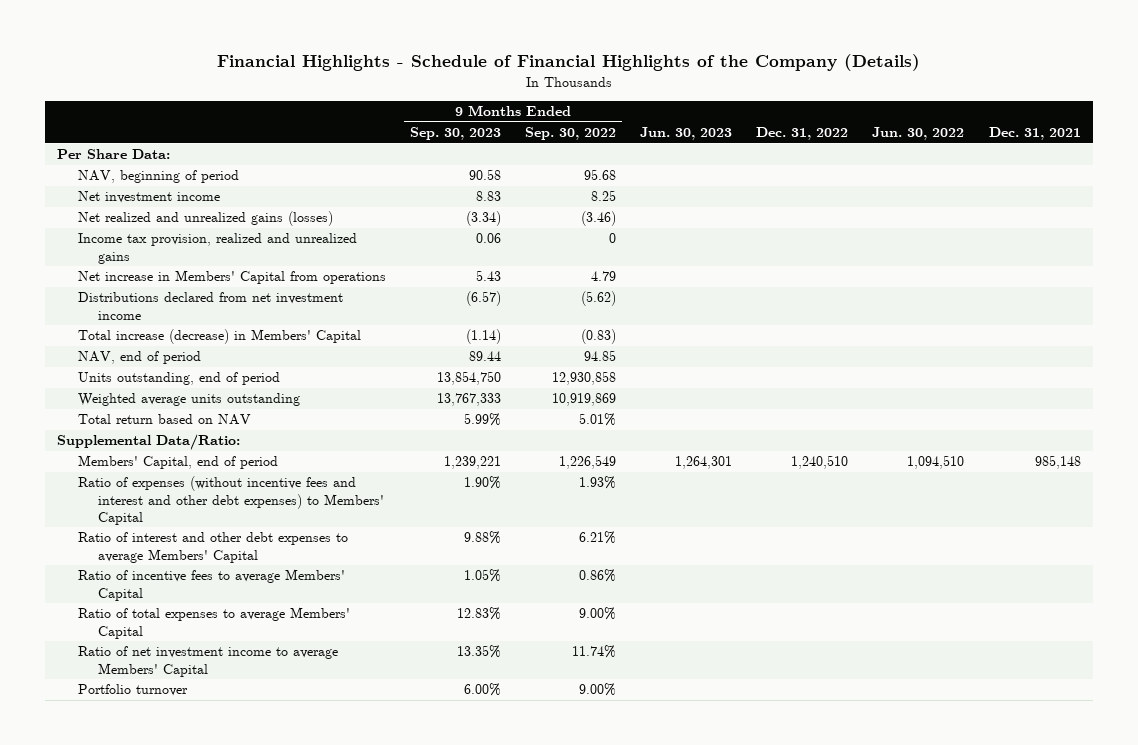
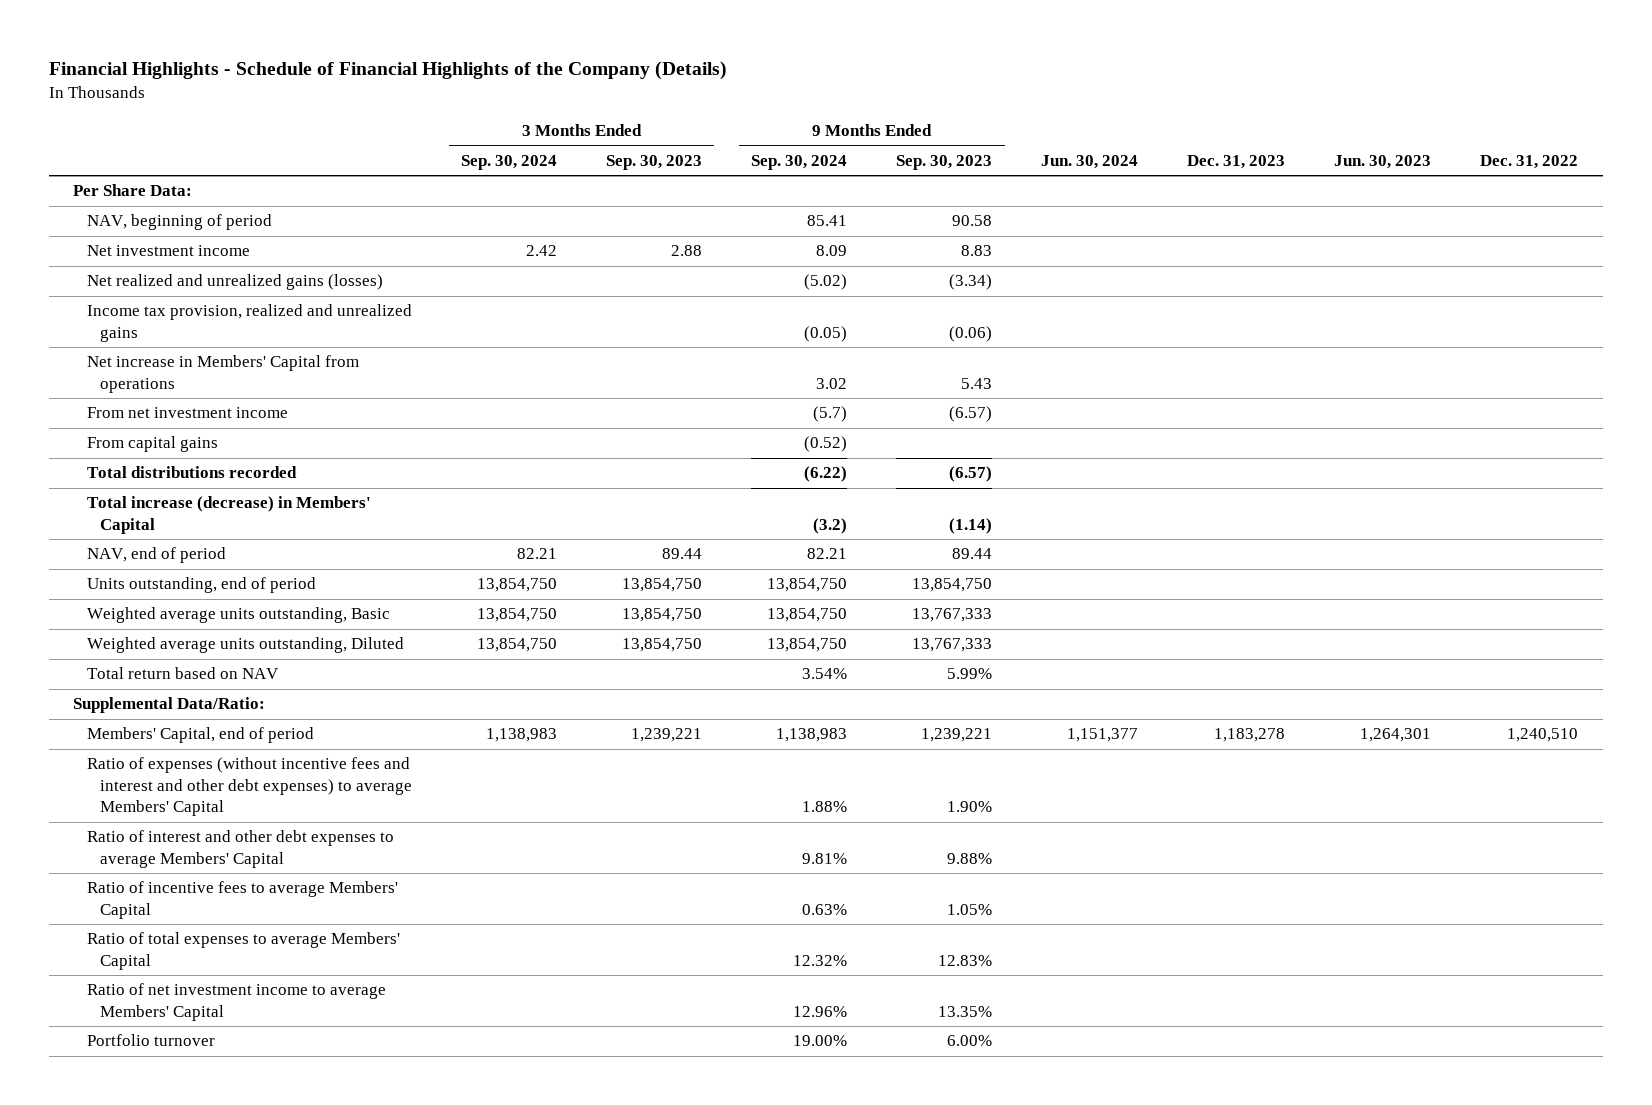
- | 9 Months Ended Sep. 30, 2023 | 9 Months Ended Sep. 30, 2022 | Jun. 30, 2023 | Dec. 31, 2022 | Jun. 30, 2022 | Dec. 31, 2021
+ | 3 Months Ended Sep. 30, 2024 | 3 Months Ended Sep. 30, 2023 | 9 Months Ended Sep. 30, 2024 | 9 Months Ended Sep. 30, 2023 | Jun. 30, 2024 | Dec. 31, 2023 | Jun. 30, 2023 | Dec. 31, 2022
- Income tax provision, realized and unrealized gains | 0.06 | 0 | | | |
+ Income tax provision, realized and unrealized gains | | | (0.05) | (0.06) | | | |
- Distributions declared from net investment income | (6.57) | (5.62) | | | |
+ From net investment income | | | (5.7) | (6.57) | | | |
+ From capital gains | | | (0.52) | | | | |
+ Total distributions recorded | | | (6.22) | (6.57) | | | |
- Weighted average units outstanding | 13,767,333 | 10,919,869 | | | |
+ Weighted average units outstanding, Basic | 13,854,750 | 13,854,750 | 13,854,750 | 13,767,333 | | | |
+ Weighted average units outstanding, Diluted | 13,854,750 | 13,854,750 | 13,854,750 | 13,767,333 | | | |
- Ratio of expenses (without incentive fees and interest and other debt expenses) to Members' Capital | 1.90% | 1.93% | | | |
+ Ratio of expenses (without incentive fees and interest and other debt expenses) to average Members' Capital | | | 1.88% | 1.90% | | | |

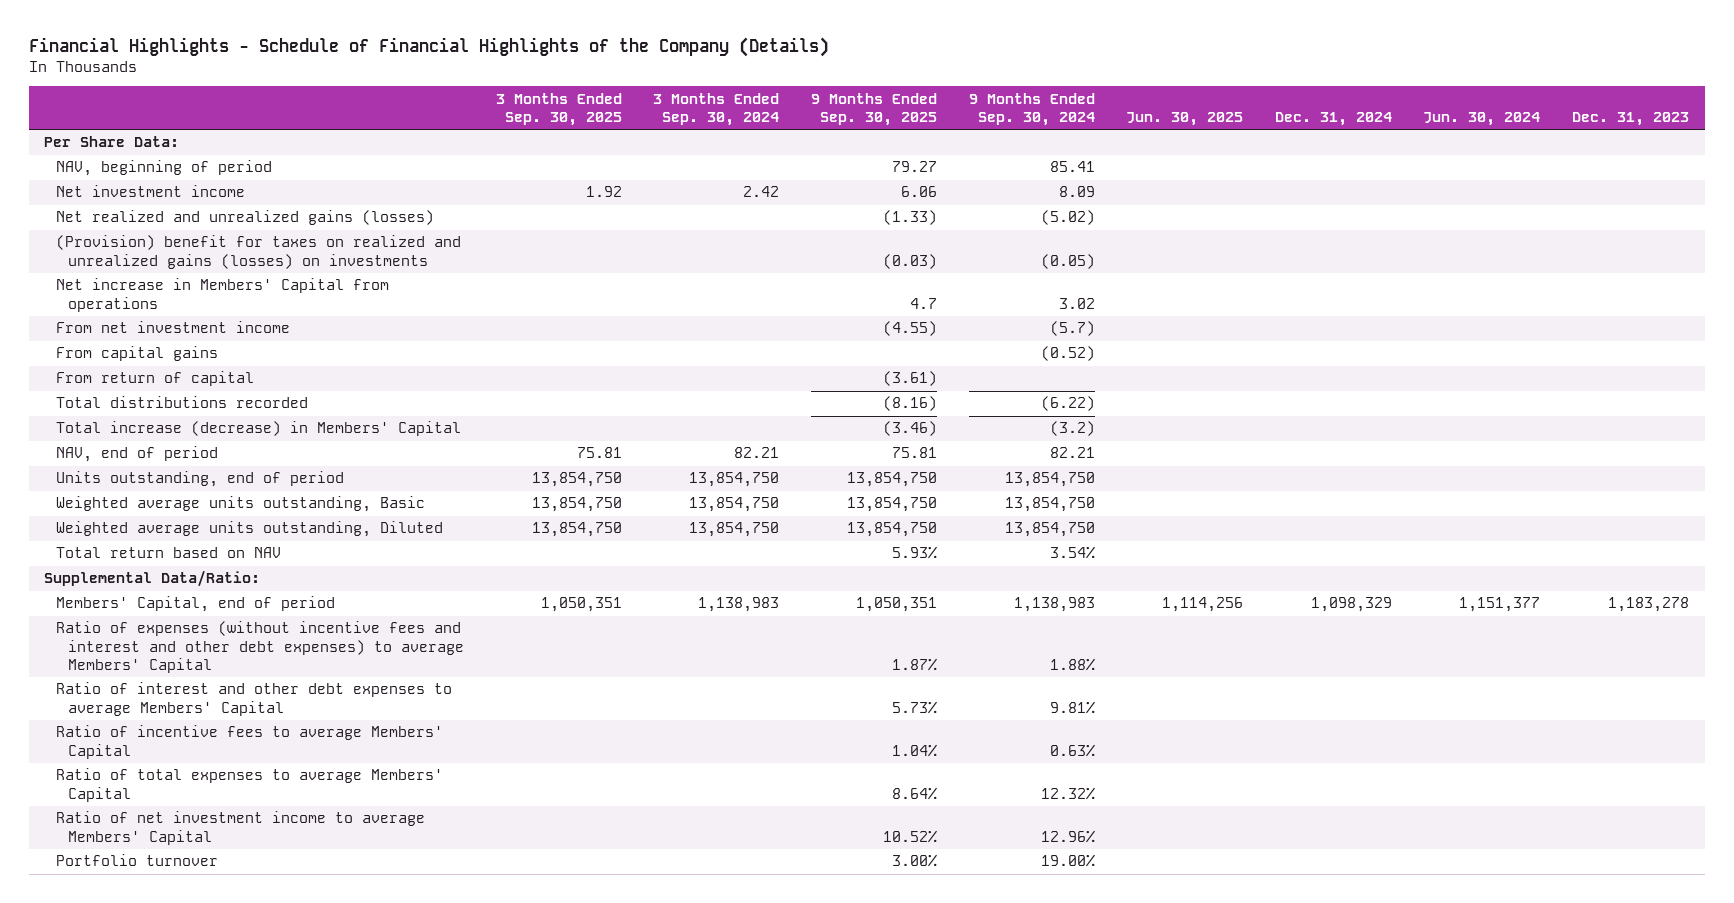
- | 3 Months Ended Sep. 30, 2024 | 3 Months Ended Sep. 30, 2023 | 9 Months Ended Sep. 30, 2024 | 9 Months Ended Sep. 30, 2023 | Jun. 30, 2024 | Dec. 31, 2023 | Jun. 30, 2023 | Dec. 31, 2022
+ | 3 Months Ended Sep. 30, 2025 | 3 Months Ended Sep. 30, 2024 | 9 Months Ended Sep. 30, 2025 | 9 Months Ended Sep. 30, 2024 | Jun. 30, 2025 | Dec. 31, 2024 | Jun. 30, 2024 | Dec. 31, 2023
- Income tax provision, realized and unrealized gains | | | (0.05) | (0.06) | | | |
+ (Provision) benefit for taxes on realized and unrealized gains (losses) on investments | | | (0.03) | (0.05) | | | |
+ From return of capital | | | (3.61) | | | | |

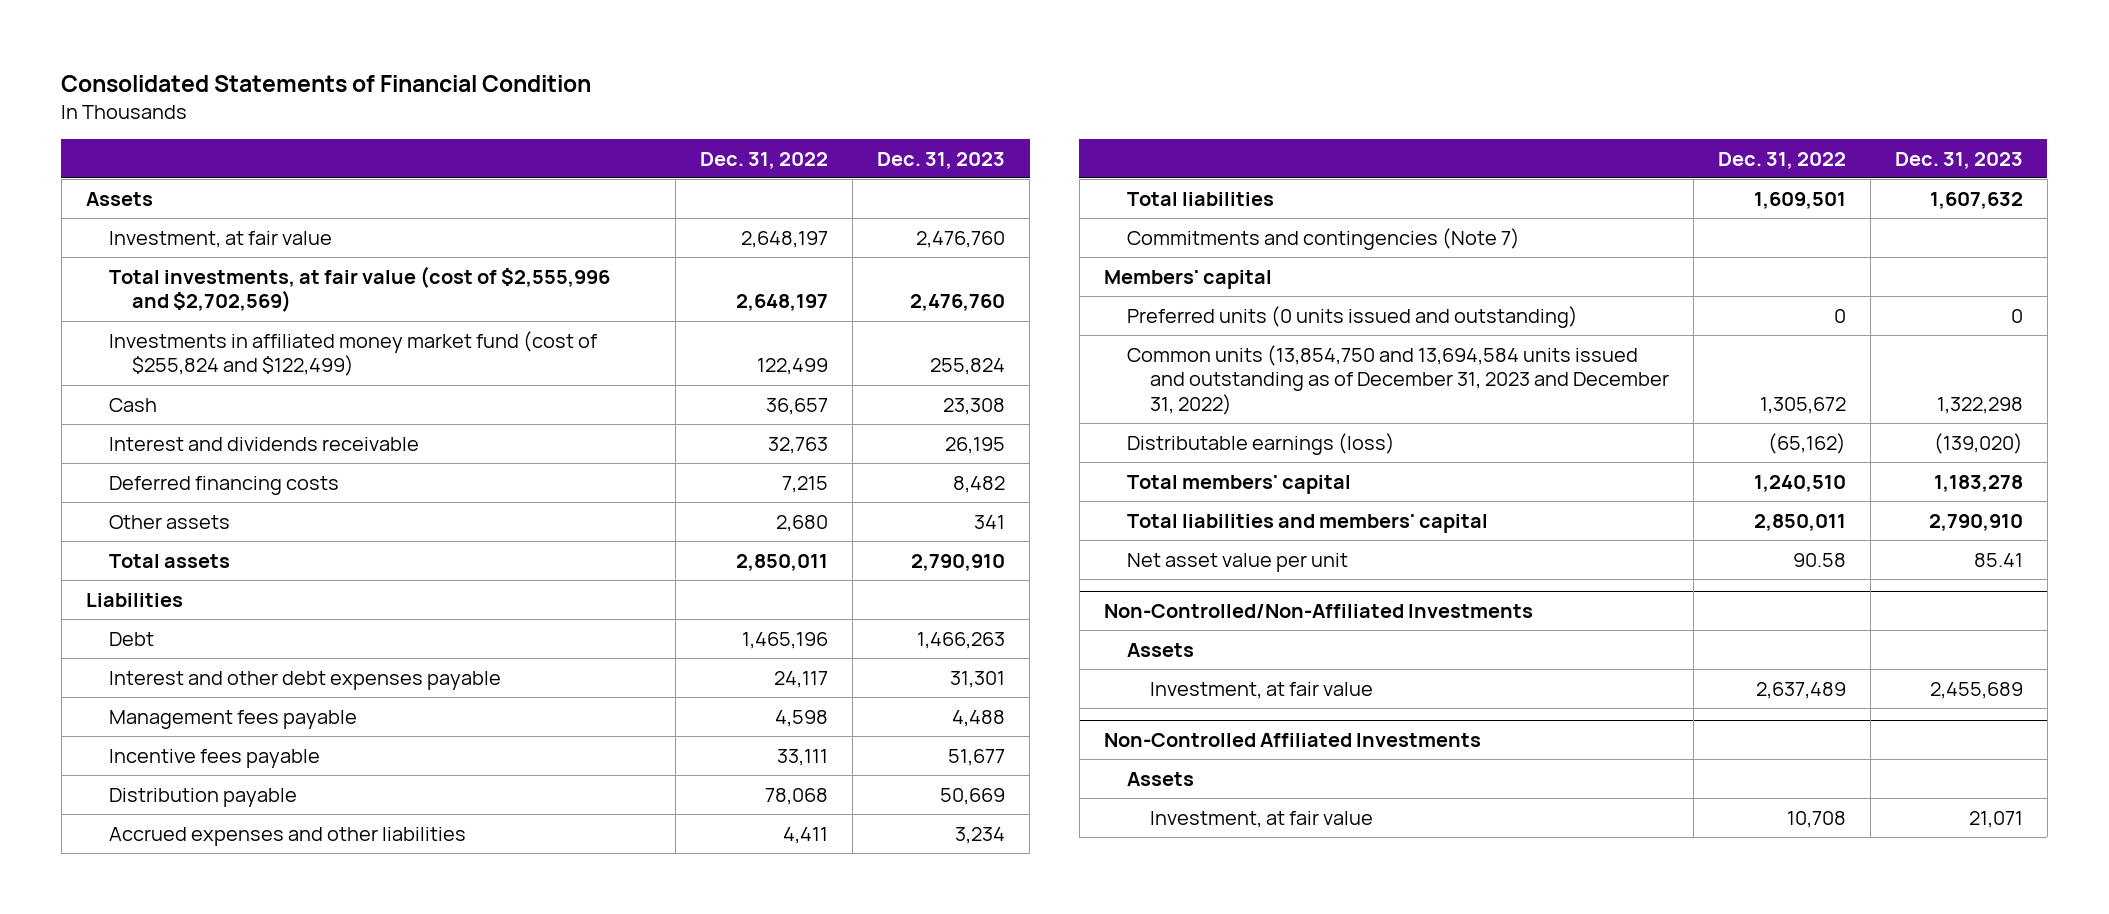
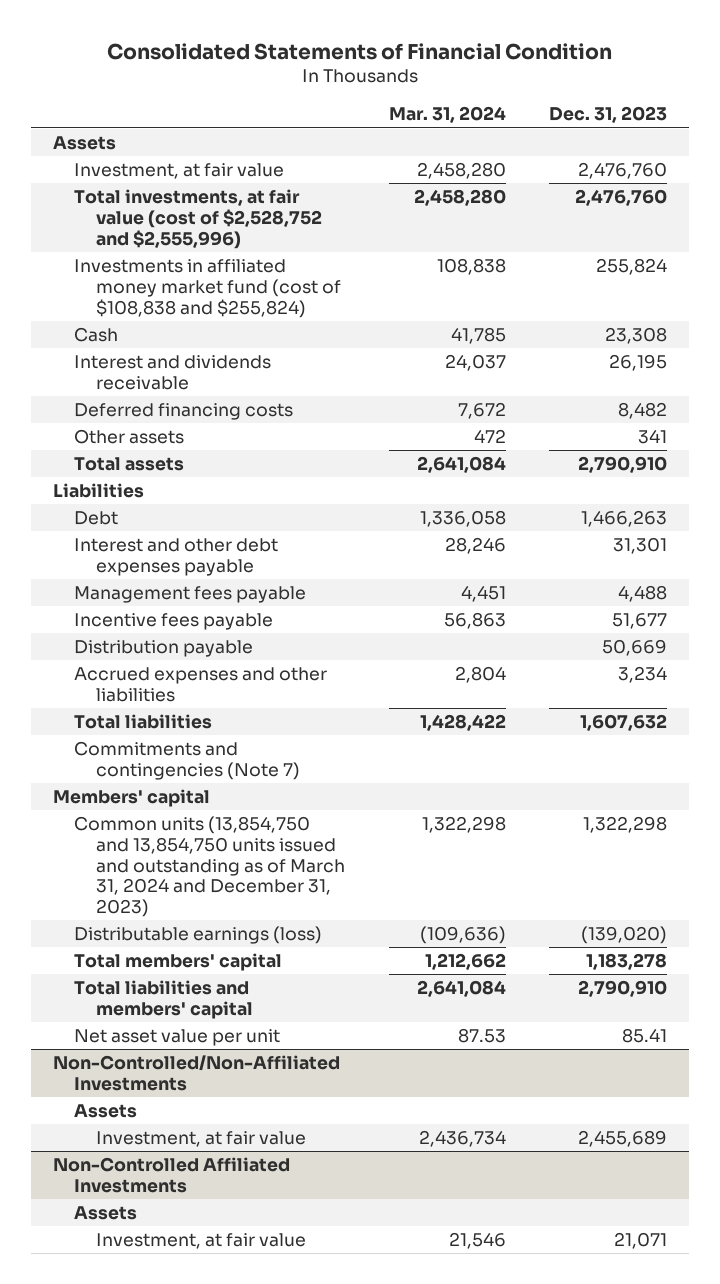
- | Dec. 31, 2022 | Dec. 31, 2023
+ | Mar. 31, 2024 | Dec. 31, 2023
- Total investments, at fair value (cost of $2,555,996 and $2,702,569) | 2,648,197 | 2,476,760
- Investments in affiliated money market fund (cost of $255,824 and $122,499) | 122,499 | 255,824
+ Total investments, at fair value (cost of $2,528,752 and $2,555,996) | 2,458,280 | 2,476,760
+ Investments in affiliated money market fund (cost of $108,838 and $255,824) | 108,838 | 255,824
- Preferred units (0 units issued and outstanding) | 0 | 0
- Common units (13,854,750 and 13,694,584 units issued and outstanding as of December 31, 2023 and December 31, 2022) | 1,305,672 | 1,322,298
+ Common units (13,854,750 and 13,854,750 units issued and outstanding as of March 31, 2024 and December 31, 2023) | 1,322,298 | 1,322,298

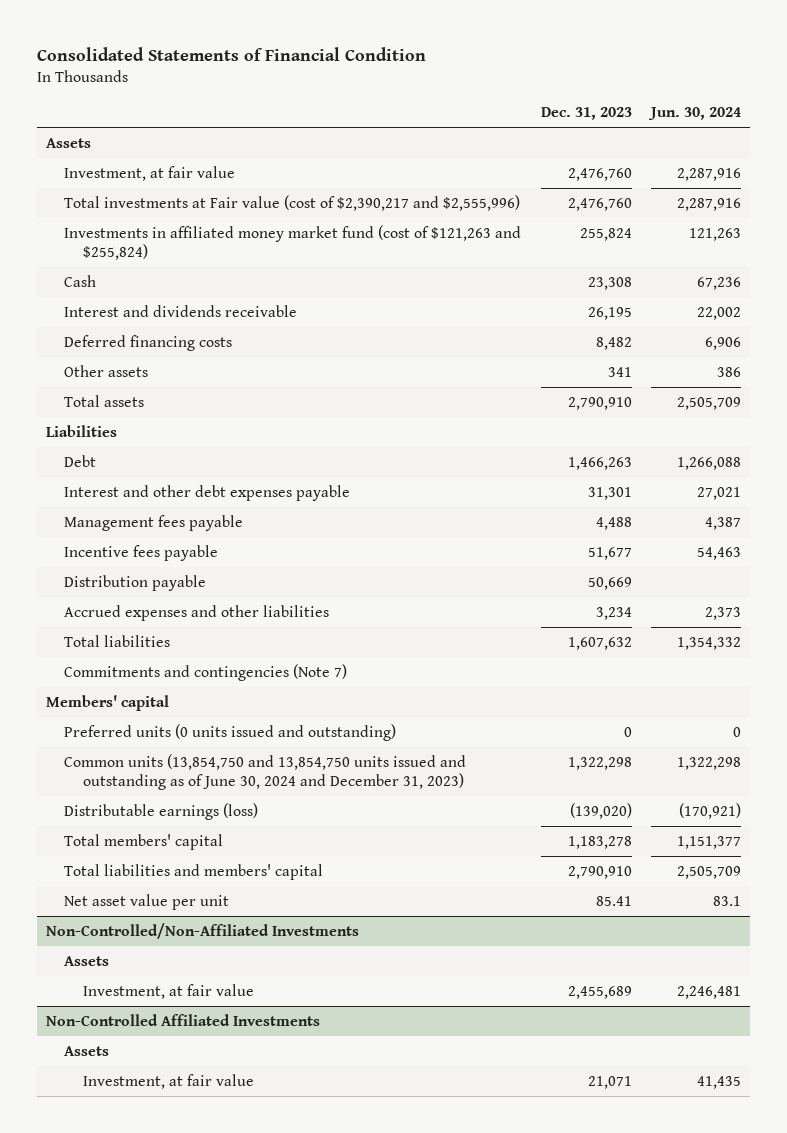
- | Mar. 31, 2024 | Dec. 31, 2023
+ | Dec. 31, 2023 | Jun. 30, 2024
- Total investments, at fair value (cost of $2,528,752 and $2,555,996) | 2,458,280 | 2,476,760
- Investments in affiliated money market fund (cost of $108,838 and $255,824) | 108,838 | 255,824
+ Total investments at Fair value (cost of $2,390,217 and $2,555,996) | 2,476,760 | 2,287,916
+ Investments in affiliated money market fund (cost of $121,263 and $255,824) | 255,824 | 121,263
- Common units (13,854,750 and 13,854,750 units issued and outstanding as of March 31, 2024 and December 31, 2023) | 1,322,298 | 1,322,298
+ Preferred units (0 units issued and outstanding) | 0 | 0
+ Common units (13,854,750 and 13,854,750 units issued and outstanding as of June 30, 2024 and December 31, 2023) | 1,322,298 | 1,322,298

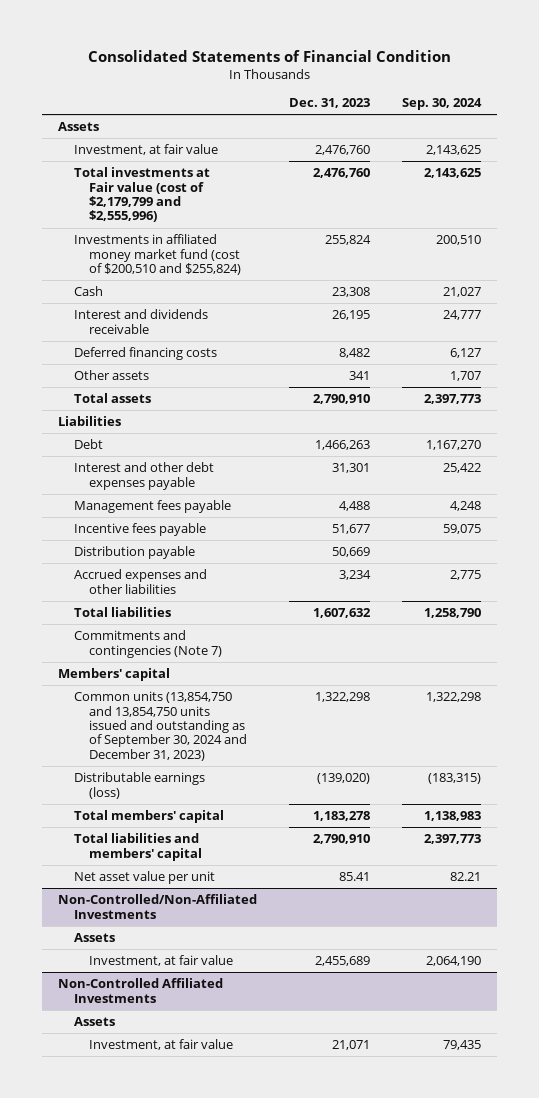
- | Dec. 31, 2023 | Jun. 30, 2024
+ | Dec. 31, 2023 | Sep. 30, 2024
- Total investments at Fair value (cost of $2,390,217 and $2,555,996) | 2,476,760 | 2,287,916
- Investments in affiliated money market fund (cost of $121,263 and $255,824) | 255,824 | 121,263
+ Total investments at Fair value (cost of $2,179,799 and $2,555,996) | 2,476,760 | 2,143,625
+ Investments in affiliated money market fund (cost of $200,510 and $255,824) | 255,824 | 200,510
- Preferred units (0 units issued and outstanding) | 0 | 0
- Common units (13,854,750 and 13,854,750 units issued and outstanding as of June 30, 2024 and December 31, 2023) | 1,322,298 | 1,322,298
+ Common units (13,854,750 and 13,854,750 units issued and outstanding as of September 30, 2024 and December 31, 2023) | 1,322,298 | 1,322,298

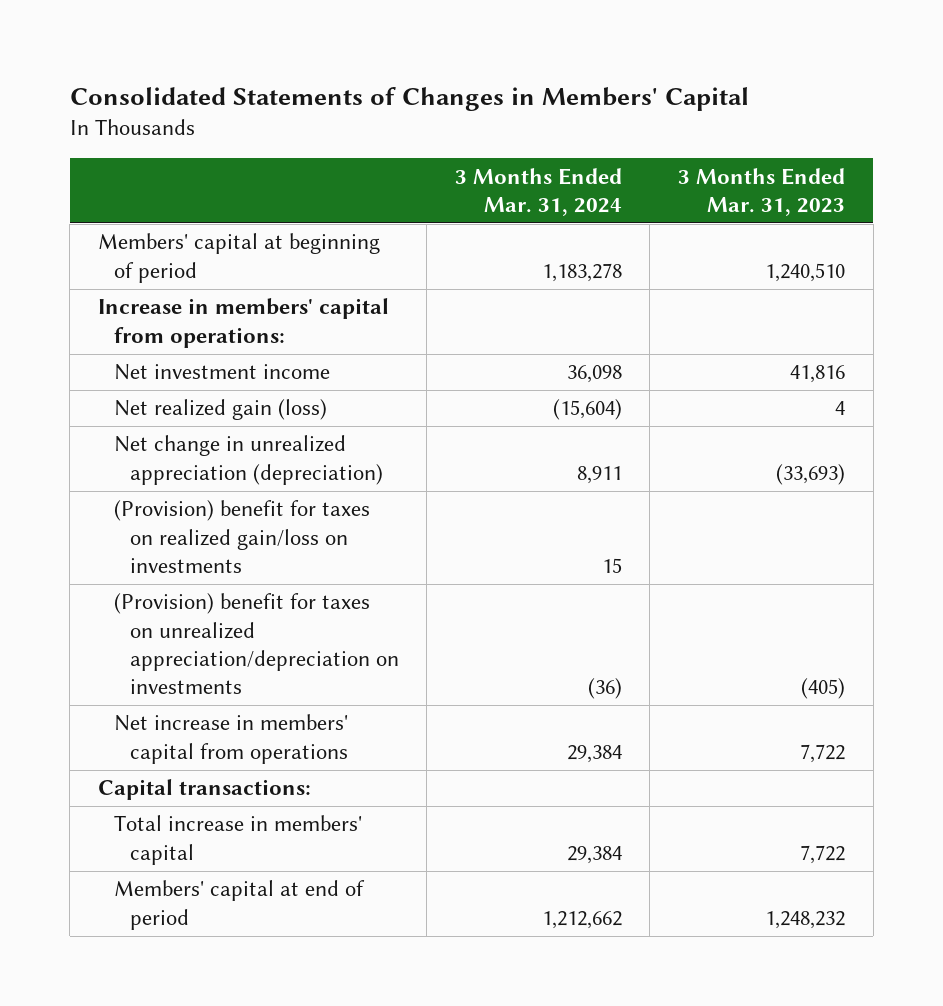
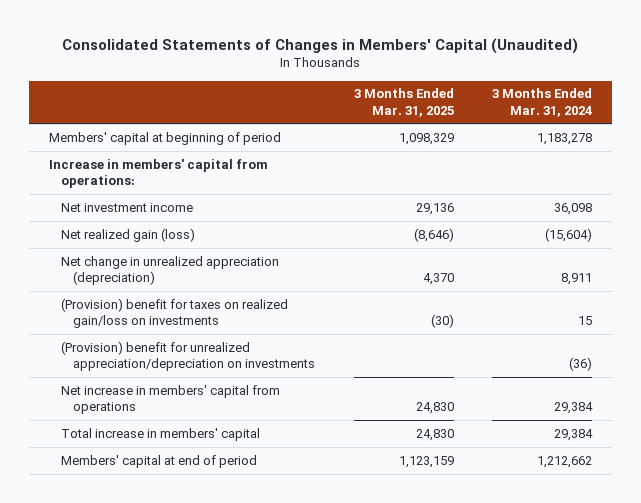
- Consolidated Statements of Changes in Members' Capital
+ Consolidated Statements of Changes in Members' Capital (Unaudited)
- | 3 Months Ended Mar. 31, 2024 | 3 Months Ended Mar. 31, 2023
+ | 3 Months Ended Mar. 31, 2025 | 3 Months Ended Mar. 31, 2024
- (Provision) benefit for taxes on unrealized appreciation/depreciation on investments | (36) | (405)
+ (Provision) benefit for unrealized appreciation/depreciation on investments | | (36)
- Capital transactions:

